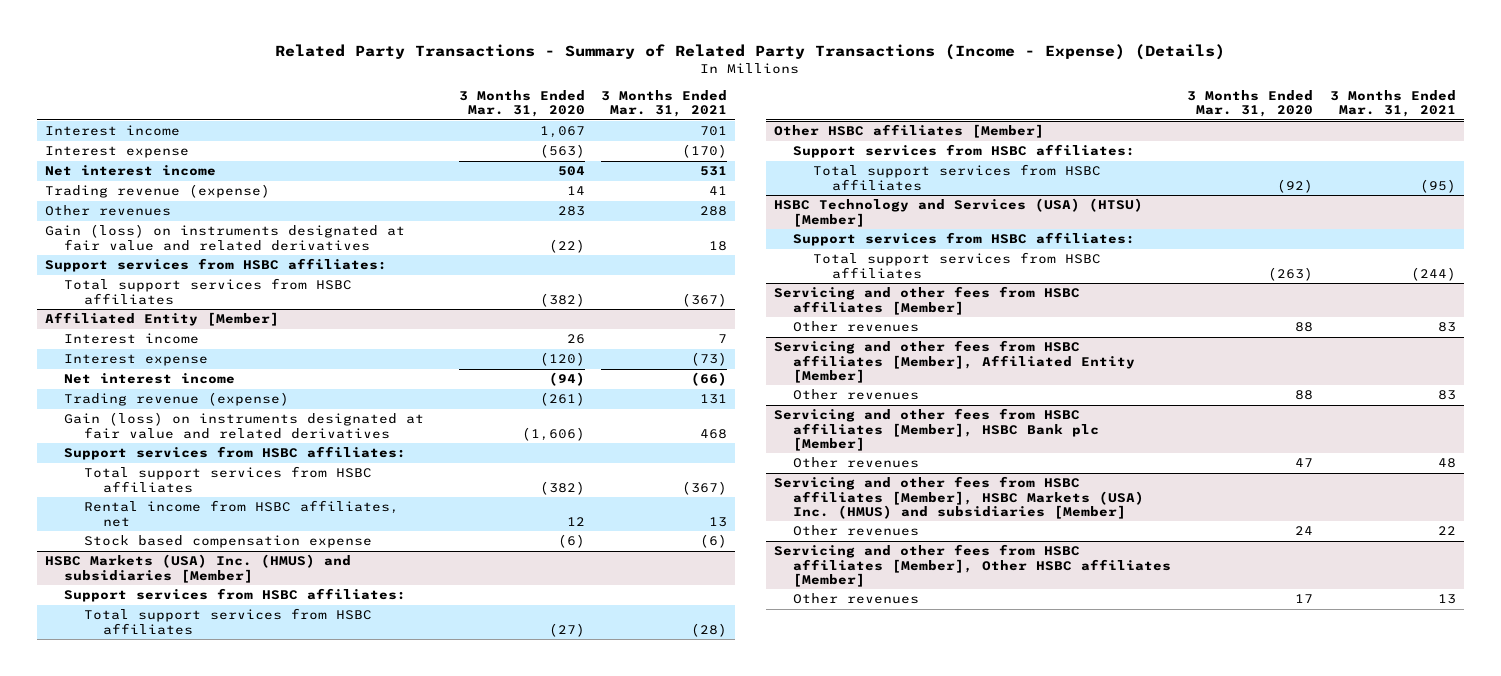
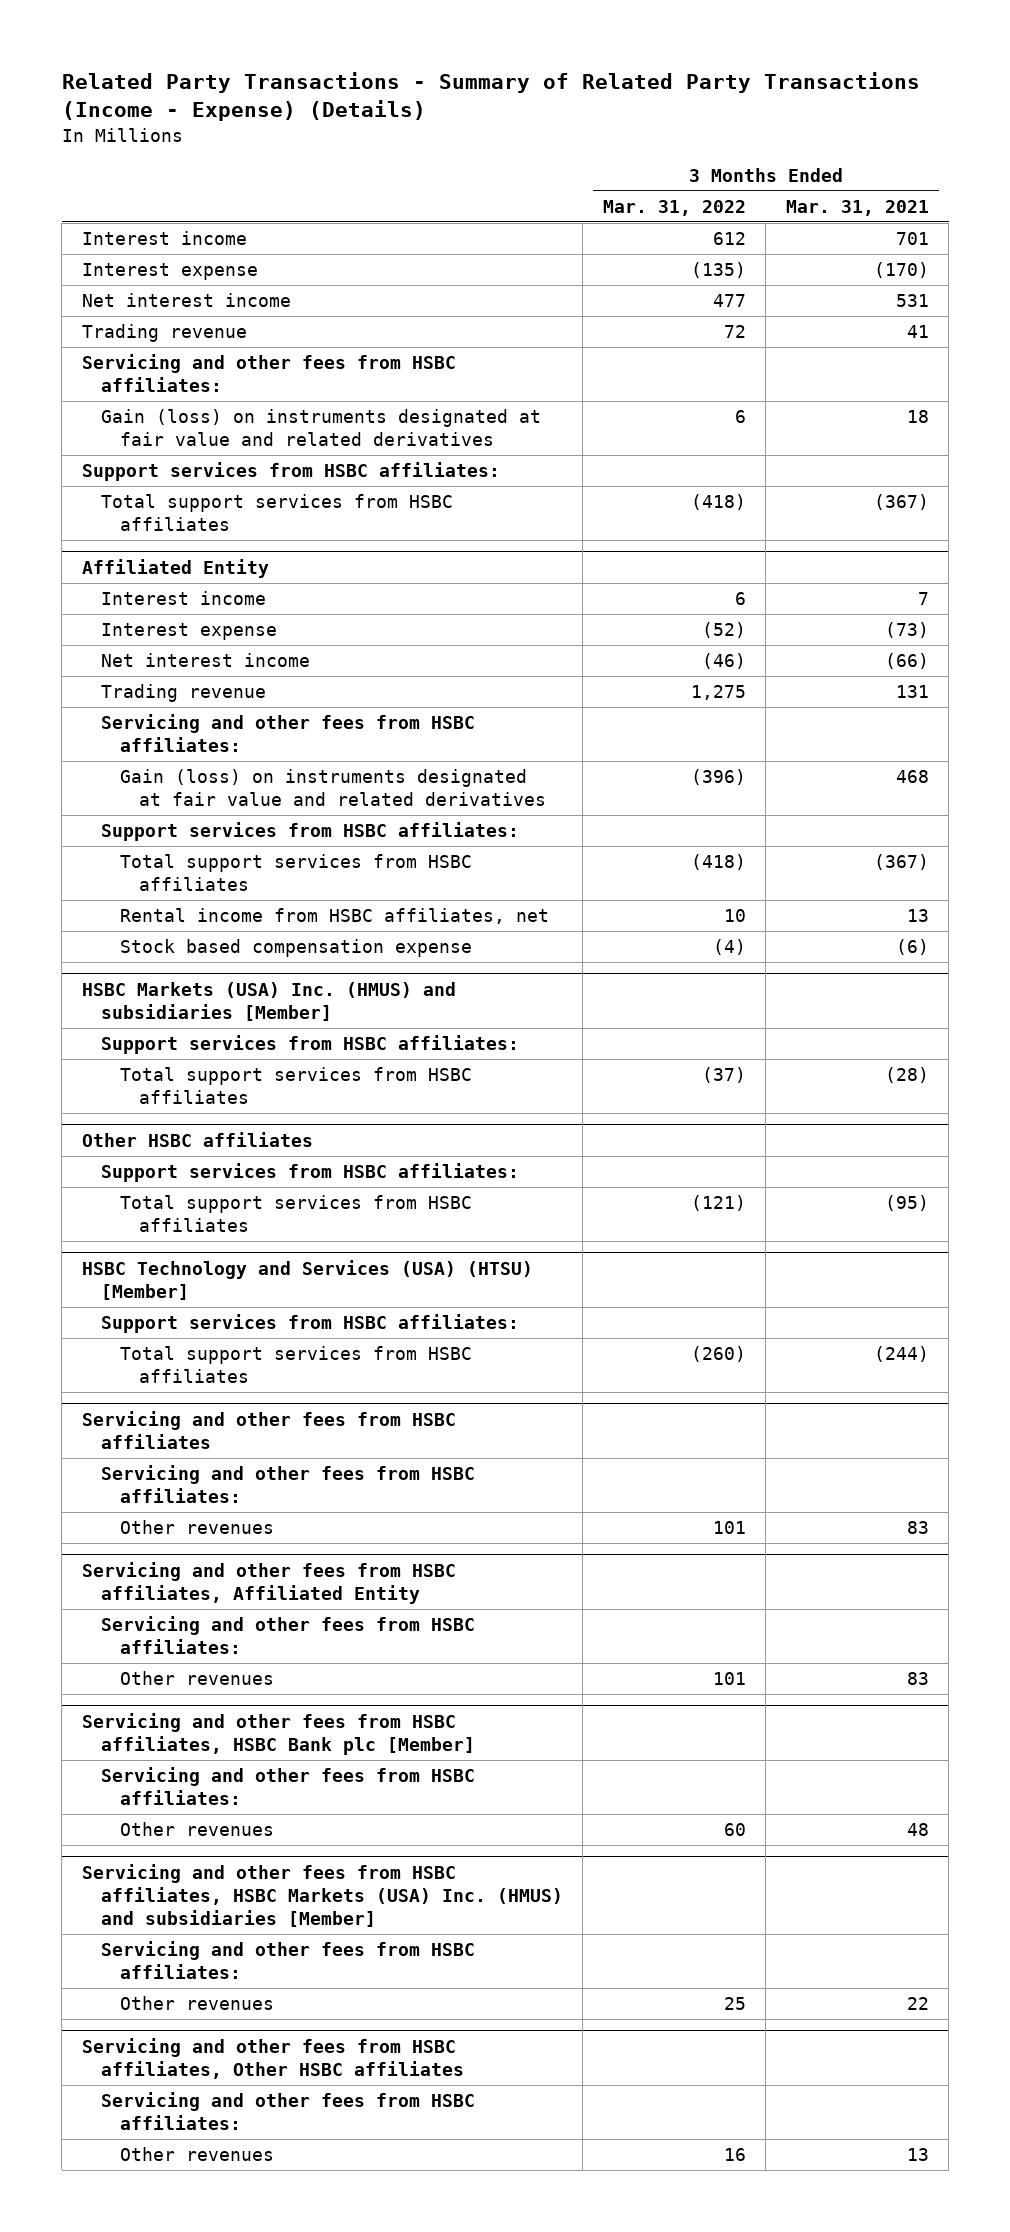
- | 3 Months Ended Mar. 31, 2020 | 3 Months Ended Mar. 31, 2021
+ | 3 Months Ended Mar. 31, 2022 | 3 Months Ended Mar. 31, 2021
- Trading revenue (expense) | 14 | 41
- Other revenues | 283 | 288
+ Trading revenue | 72 | 41
+ Servicing and other fees from HSBC affiliates:
- Affiliated Entity [Member]
+ Affiliated Entity
- Trading revenue (expense) | (261) | 131
+ Trading revenue | 1,275 | 131
+ Servicing and other fees from HSBC affiliates:
- Other HSBC affiliates [Member]
+ Other HSBC affiliates
- Servicing and other fees from HSBC affiliates [Member]
+ Servicing and other fees from HSBC affiliates
+ Servicing and other fees from HSBC affiliates:
- Servicing and other fees from HSBC affiliates [Member], Affiliated Entity [Member]
+ Servicing and other fees from HSBC affiliates, Affiliated Entity
+ Servicing and other fees from HSBC affiliates:
- Servicing and other fees from HSBC affiliates [Member], HSBC Bank plc [Member]
+ Servicing and other fees from HSBC affiliates, HSBC Bank plc [Member]
+ Servicing and other fees from HSBC affiliates:
- Servicing and other fees from HSBC affiliates [Member], HSBC Markets (USA) Inc. (HMUS) and subsidiaries [Member]
+ Servicing and other fees from HSBC affiliates, HSBC Markets (USA) Inc. (HMUS) and subsidiaries [Member]
+ Servicing and other fees from HSBC affiliates:
- Servicing and other fees from HSBC affiliates [Member], Other HSBC affiliates [Member]
+ Servicing and other fees from HSBC affiliates, Other HSBC affiliates
+ Servicing and other fees from HSBC affiliates:

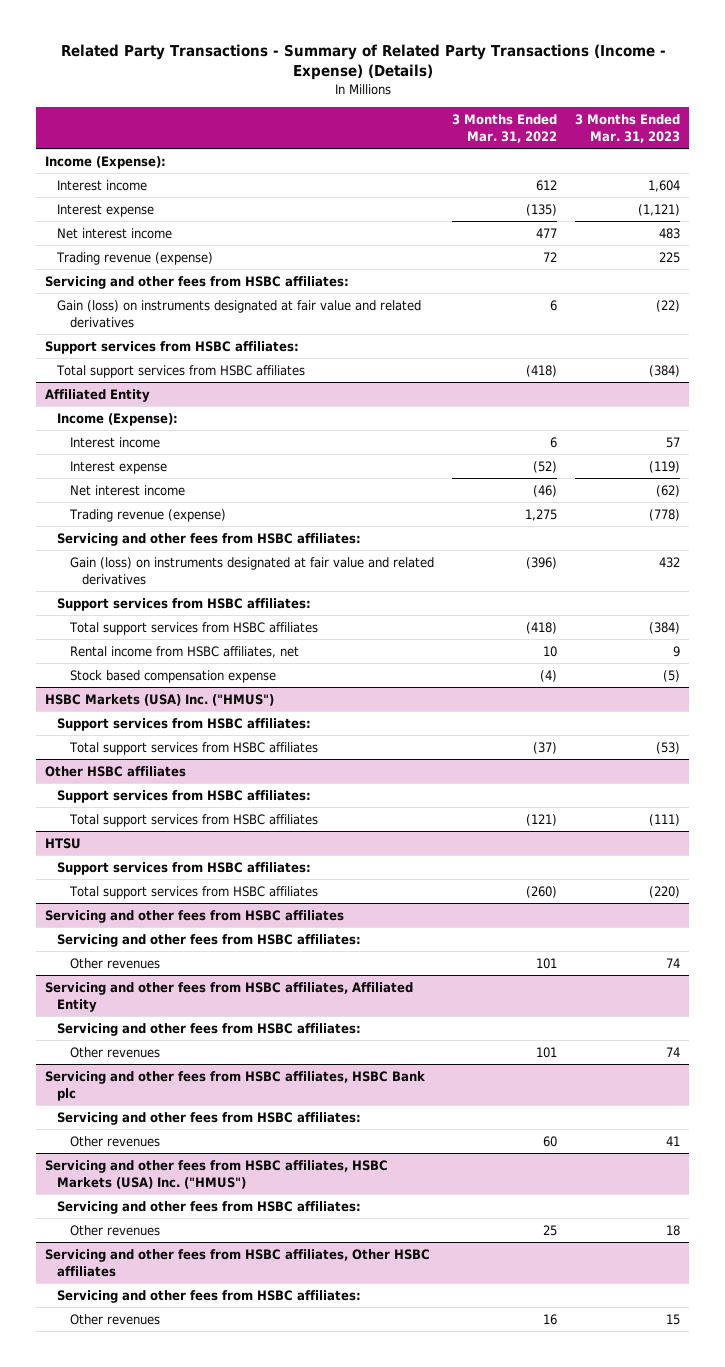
- | 3 Months Ended Mar. 31, 2022 | 3 Months Ended Mar. 31, 2021
+ | 3 Months Ended Mar. 31, 2022 | 3 Months Ended Mar. 31, 2023
+ Income (Expense):
- Trading revenue | 72 | 41
+ Trading revenue (expense) | 72 | 225
@ Affiliated Entity
+ Income (Expense):
- Trading revenue | 1,275 | 131
+ Trading revenue (expense) | 1,275 | (778)
- HSBC Markets (USA) Inc. (HMUS) and subsidiaries [Member]
+ HSBC Markets (USA) Inc. ("HMUS")
- HSBC Technology and Services (USA) (HTSU) [Member]
+ HTSU
- Servicing and other fees from HSBC affiliates, HSBC Bank plc [Member]
+ Servicing and other fees from HSBC affiliates, HSBC Bank plc
- Servicing and other fees from HSBC affiliates, HSBC Markets (USA) Inc. (HMUS) and subsidiaries [Member]
+ Servicing and other fees from HSBC affiliates, HSBC Markets (USA) Inc. ("HMUS")

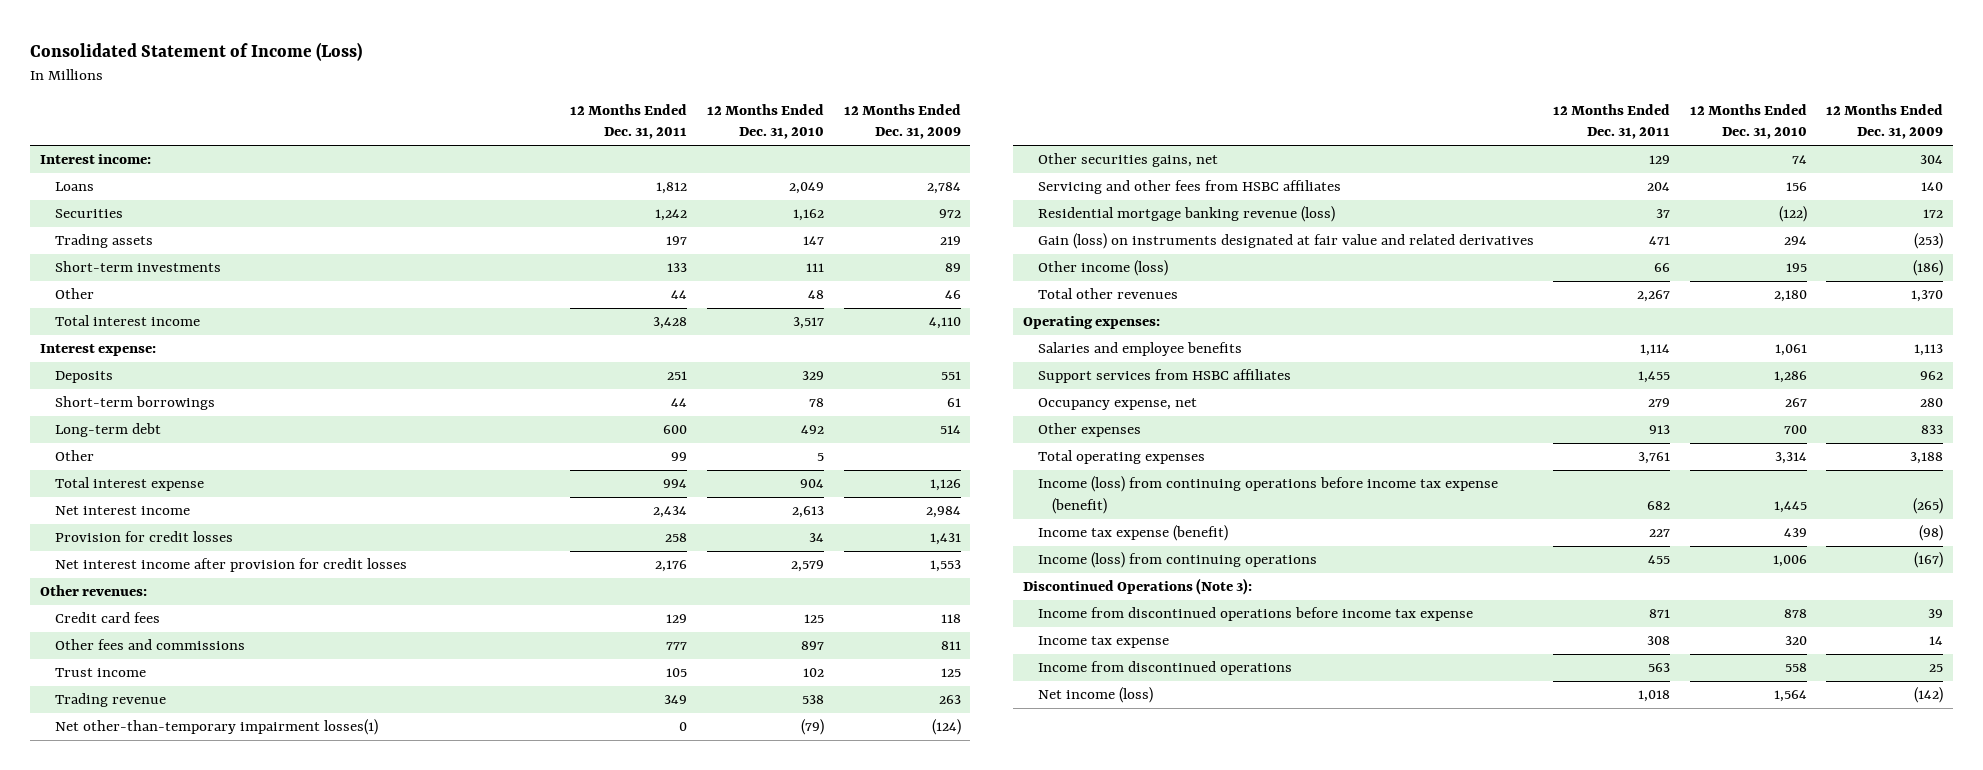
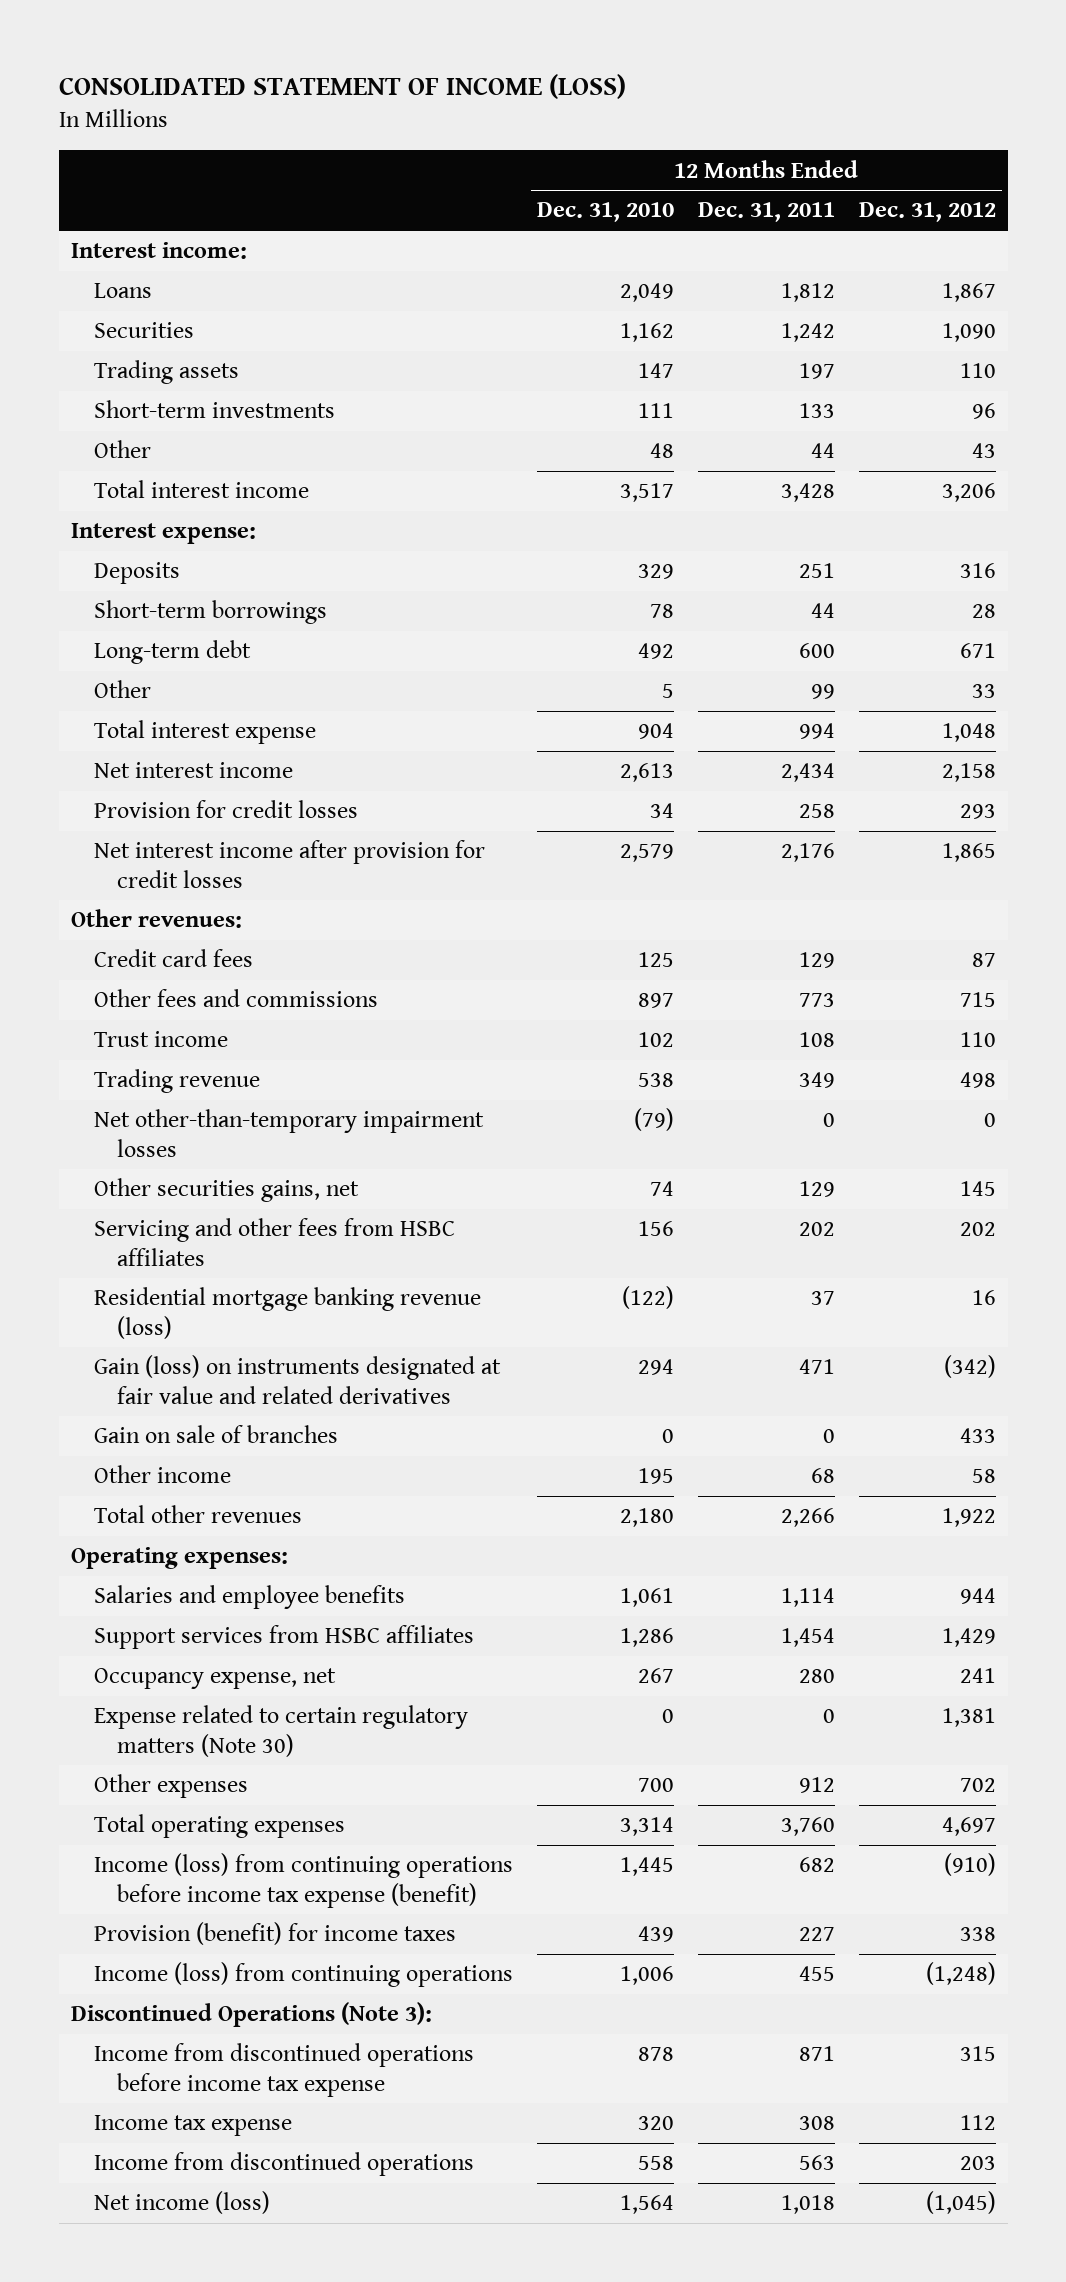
- Consolidated Statement of Income (Loss)
+ CONSOLIDATED STATEMENT OF INCOME (LOSS)
- | 12 Months Ended Dec. 31, 2011 | 12 Months Ended Dec. 31, 2010 | 12 Months Ended Dec. 31, 2009
+ | 12 Months Ended Dec. 31, 2010 | 12 Months Ended Dec. 31, 2011 | 12 Months Ended Dec. 31, 2012
- Other fees and commissions | 777 | 897 | 811
- Trust income | 105 | 102 | 125
+ Other fees and commissions | 897 | 773 | 715
+ Trust income | 102 | 108 | 110
- Net other-than-temporary impairment losses(1) | 0 | (79) | (124)
+ Net other-than-temporary impairment losses | (79) | 0 | 0
- Servicing and other fees from HSBC affiliates | 204 | 156 | 140
+ Servicing and other fees from HSBC affiliates | 156 | 202 | 202
- Other income (loss) | 66 | 195 | (186)
- Total other revenues | 2,267 | 2,180 | 1,370
+ Gain on sale of branches | 0 | 0 | 433
+ Other income | 195 | 68 | 58
+ Total other revenues | 2,180 | 2,266 | 1,922
- Support services from HSBC affiliates | 1,455 | 1,286 | 962
- Occupancy expense, net | 279 | 267 | 280
- Other expenses | 913 | 700 | 833
- Total operating expenses | 3,761 | 3,314 | 3,188
+ Support services from HSBC affiliates | 1,286 | 1,454 | 1,429
+ Occupancy expense, net | 267 | 280 | 241
+ Expense related to certain regulatory matters (Note 30) | 0 | 0 | 1,381
+ Other expenses | 700 | 912 | 702
+ Total operating expenses | 3,314 | 3,760 | 4,697
- Income tax expense (benefit) | 227 | 439 | (98)
+ Provision (benefit) for income taxes | 439 | 227 | 338

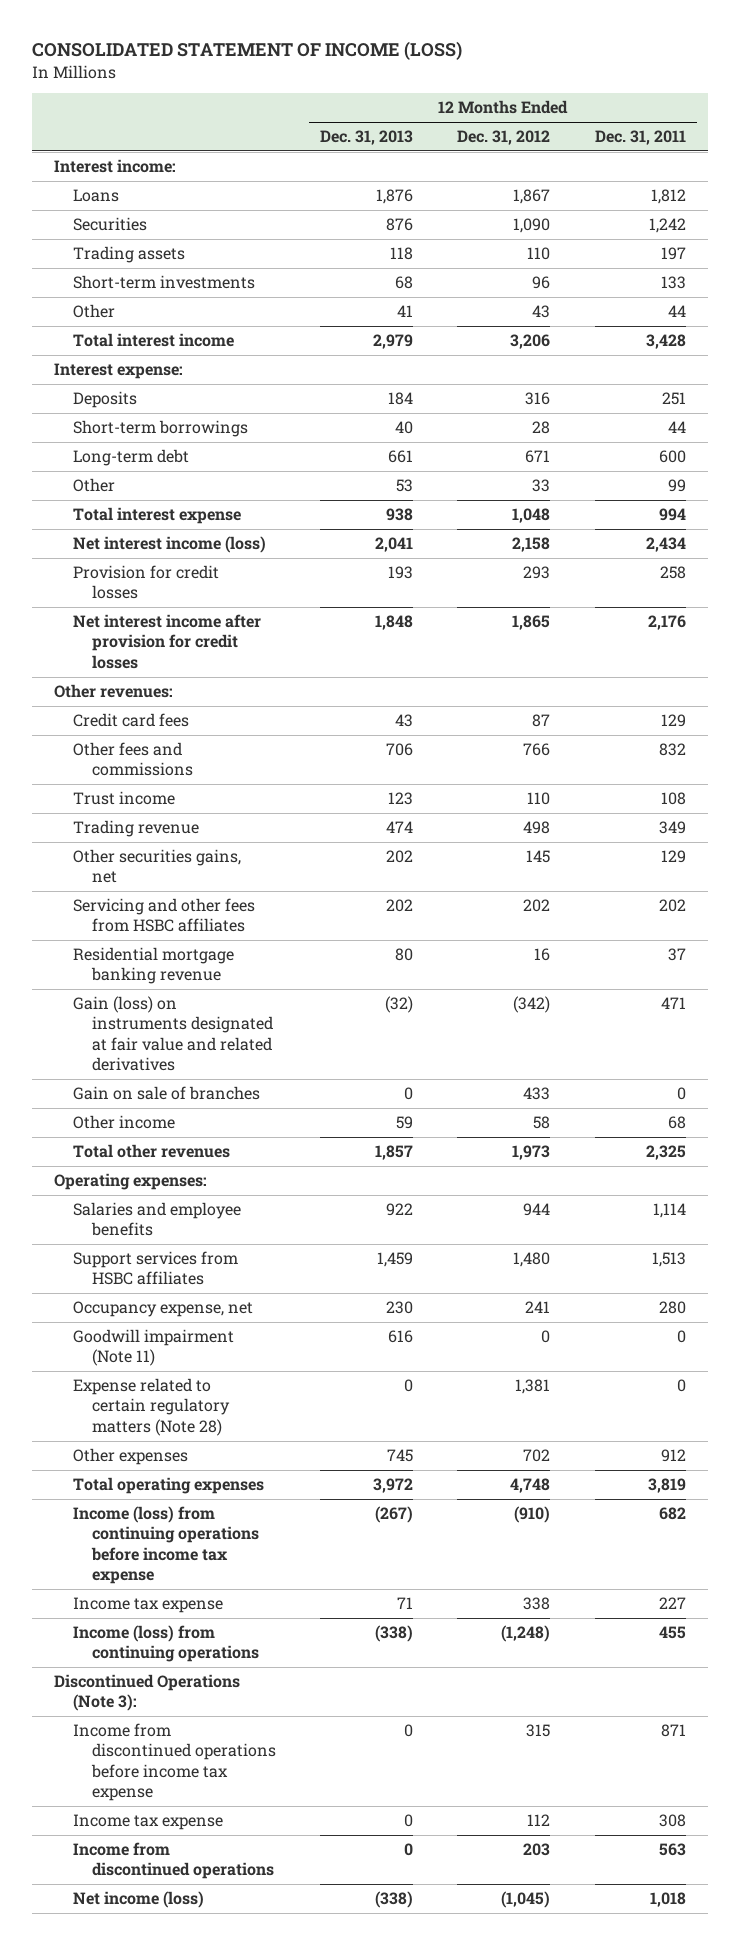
- | 12 Months Ended Dec. 31, 2010 | 12 Months Ended Dec. 31, 2011 | 12 Months Ended Dec. 31, 2012
+ | 12 Months Ended Dec. 31, 2013 | 12 Months Ended Dec. 31, 2012 | 12 Months Ended Dec. 31, 2011
- Net interest income | 2,613 | 2,434 | 2,158
+ Net interest income (loss) | 2,041 | 2,158 | 2,434
- Other fees and commissions | 897 | 773 | 715
+ Other fees and commissions | 706 | 766 | 832
- Net other-than-temporary impairment losses | (79) | 0 | 0
- Residential mortgage banking revenue (loss) | (122) | 37 | 16
+ Residential mortgage banking revenue | 80 | 16 | 37
- Total other revenues | 2,180 | 2,266 | 1,922
+ Total other revenues | 1,857 | 1,973 | 2,325
- Support services from HSBC affiliates | 1,286 | 1,454 | 1,429
+ Support services from HSBC affiliates | 1,459 | 1,480 | 1,513
- Expense related to certain regulatory matters (Note 30) | 0 | 0 | 1,381
+ Goodwill impairment (Note 11) | 616 | 0 | 0
+ Expense related to certain regulatory matters (Note 28) | 0 | 1,381 | 0
- Total operating expenses | 3,314 | 3,760 | 4,697
- Income (loss) from continuing operations before income tax expense (benefit) | 1,445 | 682 | (910)
- Provision (benefit) for income taxes | 439 | 227 | 338
+ Total operating expenses | 3,972 | 4,748 | 3,819
+ Income (loss) from continuing operations before income tax expense | (267) | (910) | 682
+ Income tax expense | 71 | 338 | 227

